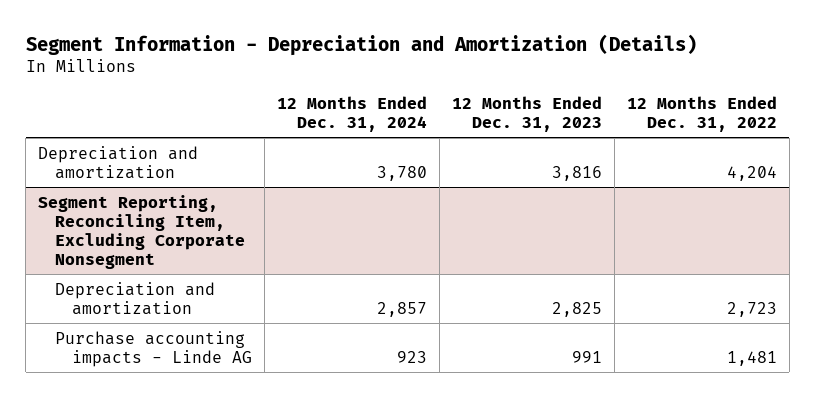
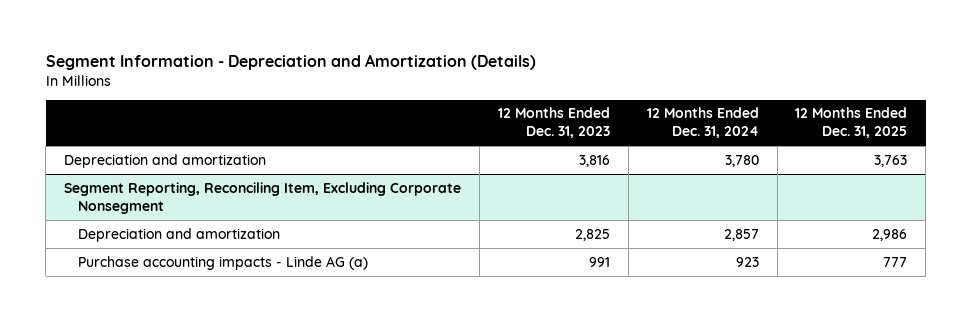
- | 12 Months Ended Dec. 31, 2024 | 12 Months Ended Dec. 31, 2023 | 12 Months Ended Dec. 31, 2022
+ | 12 Months Ended Dec. 31, 2023 | 12 Months Ended Dec. 31, 2024 | 12 Months Ended Dec. 31, 2025
@ Segment Reporting, Reconciling Item, Excluding Corporate Nonsegment
- Purchase accounting impacts - Linde AG | 923 | 991 | 1,481
+ Purchase accounting impacts - Linde AG (a) | 991 | 923 | 777

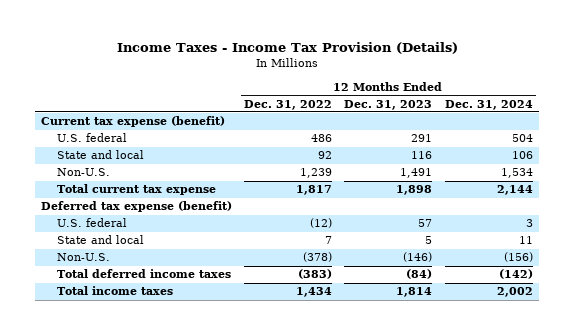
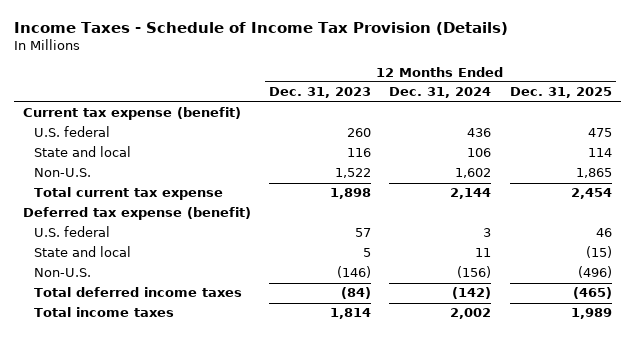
- Income Taxes - Income Tax Provision (Details)
+ Income Taxes - Schedule of Income Tax Provision (Details)
- | 12 Months Ended Dec. 31, 2022 | 12 Months Ended Dec. 31, 2023 | 12 Months Ended Dec. 31, 2024
+ | 12 Months Ended Dec. 31, 2023 | 12 Months Ended Dec. 31, 2024 | 12 Months Ended Dec. 31, 2025
- U.S. federal | 486 | 291 | 504
+ U.S. federal | 260 | 436 | 475
- Non-U.S. | 1,239 | 1,491 | 1,534
+ Non-U.S. | 1,522 | 1,602 | 1,865

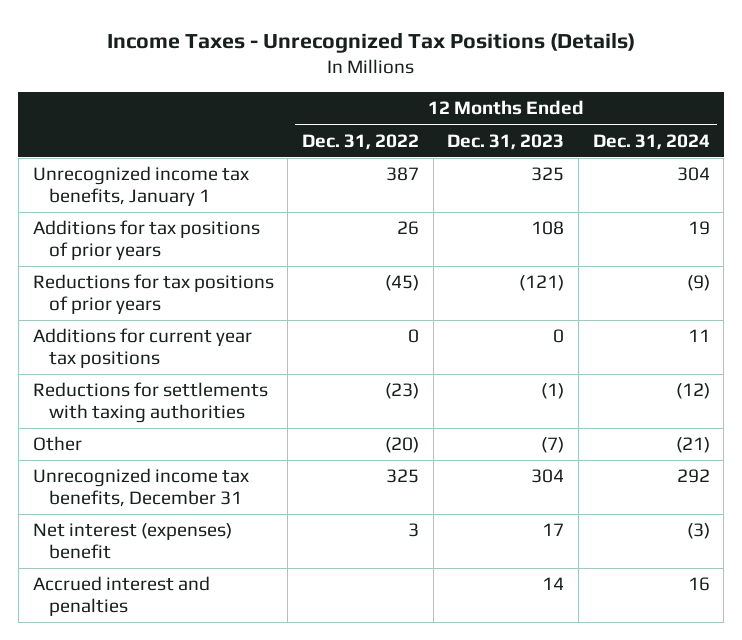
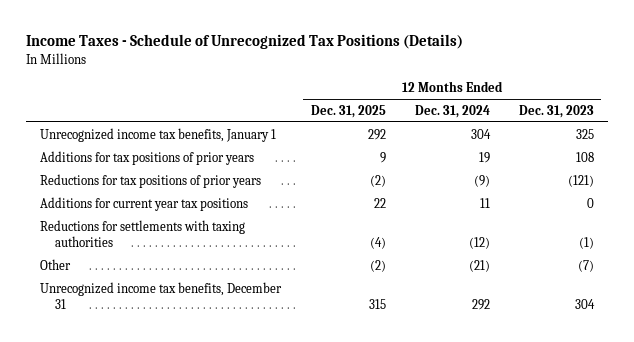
- Income Taxes - Unrecognized Tax Positions (Details)
+ Income Taxes - Schedule of Unrecognized Tax Positions (Details)
- | 12 Months Ended Dec. 31, 2022 | 12 Months Ended Dec. 31, 2023 | 12 Months Ended Dec. 31, 2024
+ | 12 Months Ended Dec. 31, 2025 | 12 Months Ended Dec. 31, 2024 | 12 Months Ended Dec. 31, 2023
- Net interest (expenses) benefit | 3 | 17 | (3)
- Accrued interest and penalties | | 14 | 16

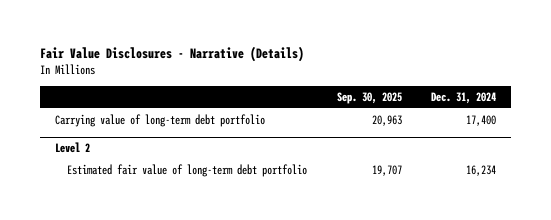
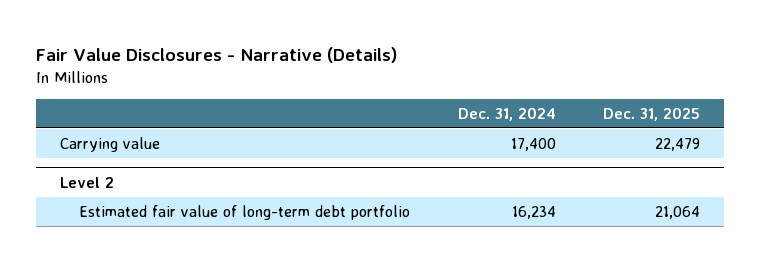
- | Sep. 30, 2025 | Dec. 31, 2024
+ | Dec. 31, 2024 | Dec. 31, 2025
- Carrying value of long-term debt portfolio | 20,963 | 17,400
+ Carrying value | 17,400 | 22,479

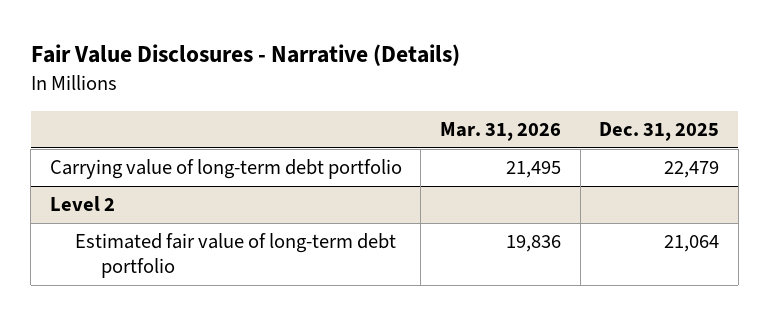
- | Dec. 31, 2024 | Dec. 31, 2025
+ | Mar. 31, 2026 | Dec. 31, 2025
- Carrying value | 17,400 | 22,479
+ Carrying value of long-term debt portfolio | 21,495 | 22,479

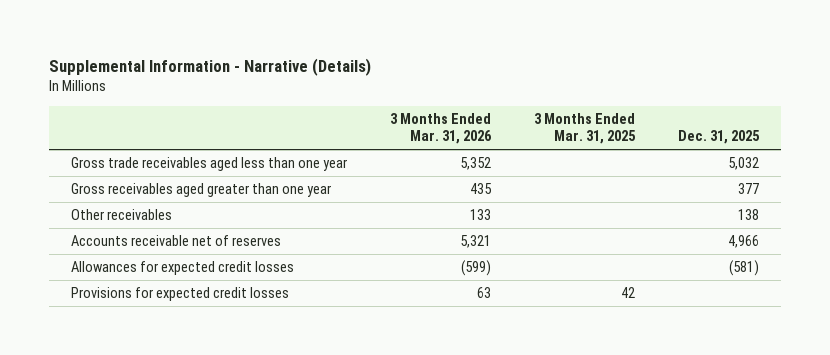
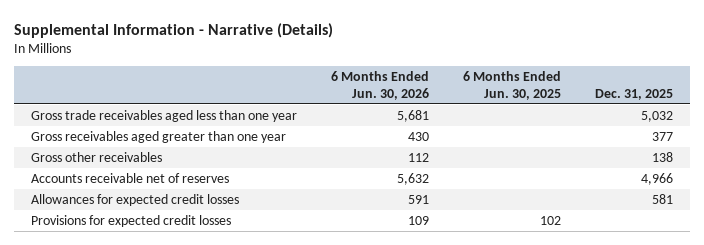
- | 3 Months Ended Mar. 31, 2026 | 3 Months Ended Mar. 31, 2025 | Dec. 31, 2025
+ | 6 Months Ended Jun. 30, 2026 | 6 Months Ended Jun. 30, 2025 | Dec. 31, 2025
- Other receivables | 133 | | 138
+ Gross other receivables | 112 | | 138
- Allowances for expected credit losses | (599) | | (581)
+ Allowances for expected credit losses | 591 | | 581

